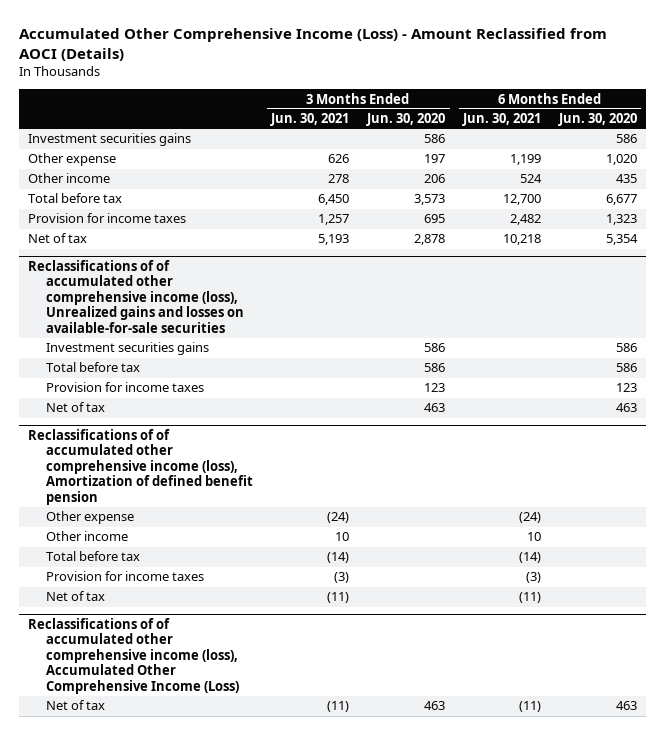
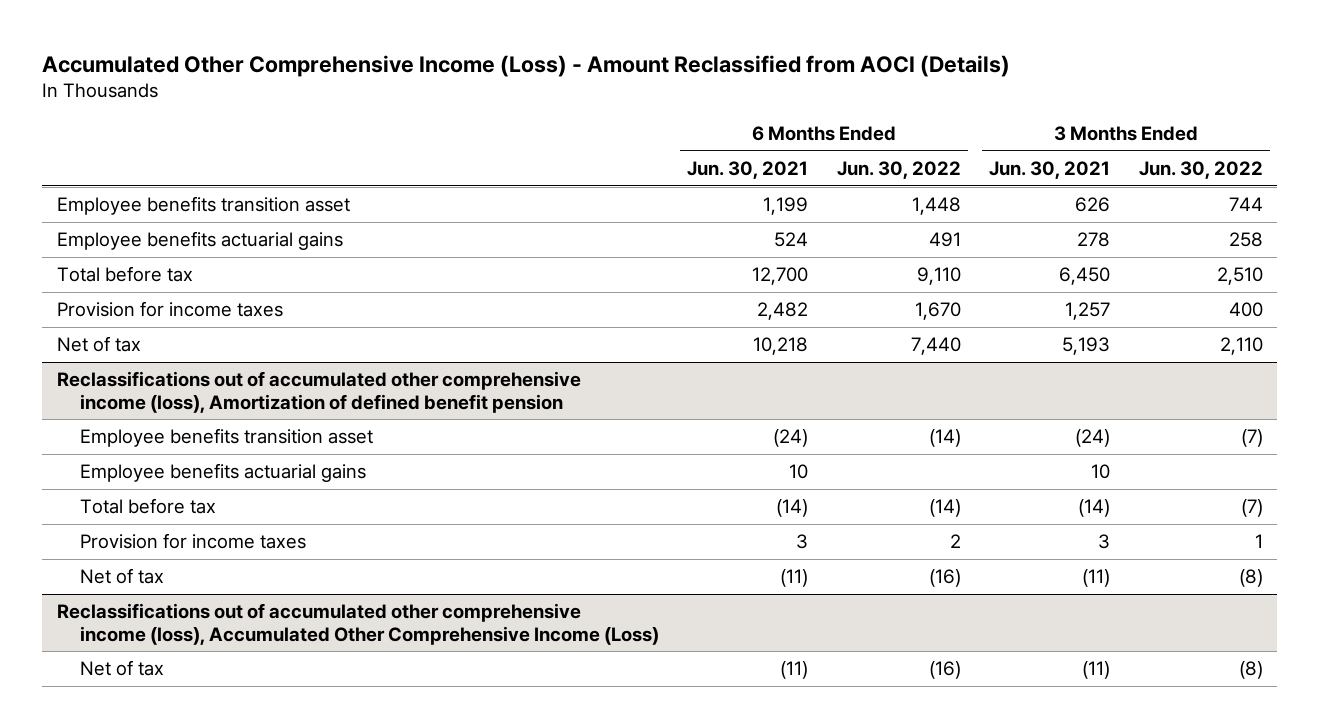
- | 3 Months Ended Jun. 30, 2021 | 3 Months Ended Jun. 30, 2020 | 6 Months Ended Jun. 30, 2021 | 6 Months Ended Jun. 30, 2020
+ | 6 Months Ended Jun. 30, 2021 | 6 Months Ended Jun. 30, 2022 | 3 Months Ended Jun. 30, 2021 | 3 Months Ended Jun. 30, 2022
- Investment securities gains | | 586 | | 586
- Other expense | 626 | 197 | 1,199 | 1,020
- Other income | 278 | 206 | 524 | 435
+ Employee benefits transition asset | 1,199 | 1,448 | 626 | 744
+ Employee benefits actuarial gains | 524 | 491 | 278 | 258
- Reclassifications of of accumulated other comprehensive income (loss), Unrealized gains and losses on available-for-sale securities
- Investment securities gains | | 586 | | 586
- Total before tax | | 586 | | 586
- Provision for income taxes | | 123 | | 123
- Net of tax | | 463 | | 463
- Reclassifications of of accumulated other comprehensive income (loss), Amortization of defined benefit pension
- Other expense | (24) | | (24) |
- Other income | 10 | | 10 |
+ Reclassifications out of accumulated other comprehensive income (loss), Amortization of defined benefit pension
+ Employee benefits transition asset | (24) | (14) | (24) | (7)
+ Employee benefits actuarial gains | 10 | | 10 |
- Provision for income taxes | (3) | | (3) |
+ Provision for income taxes | 3 | 2 | 3 | 1
- Reclassifications of of accumulated other comprehensive income (loss), Accumulated Other Comprehensive Income (Loss)
+ Reclassifications out of accumulated other comprehensive income (loss), Accumulated Other Comprehensive Income (Loss)

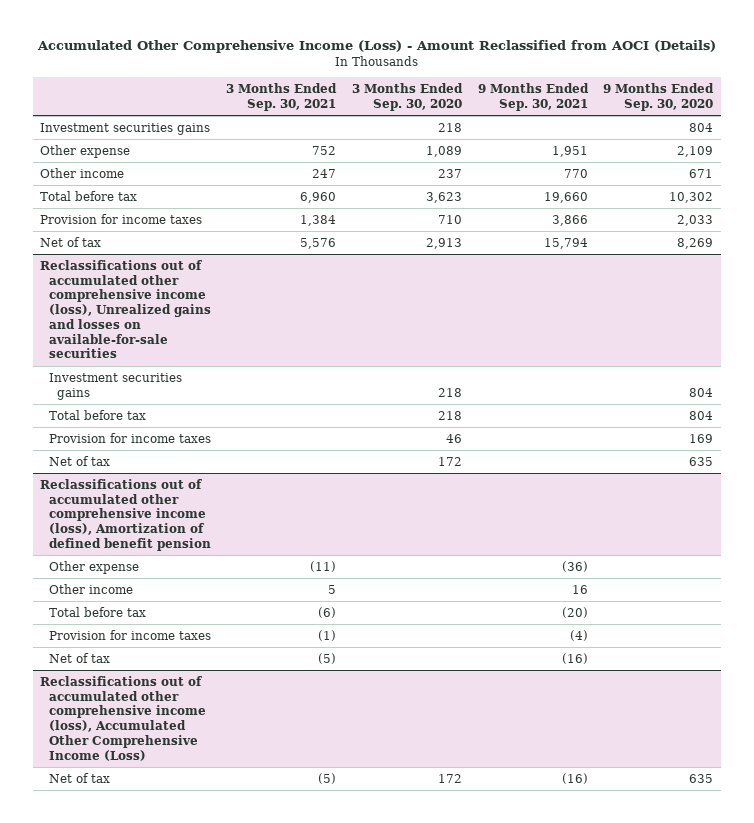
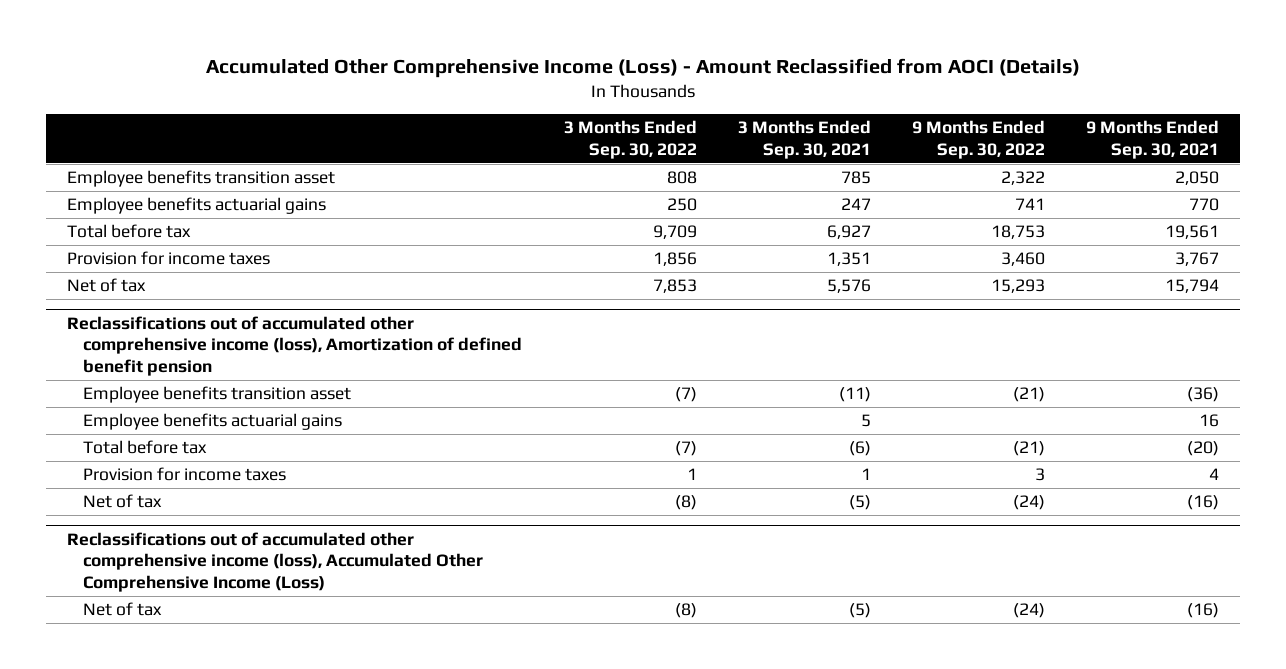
- | 3 Months Ended Sep. 30, 2021 | 3 Months Ended Sep. 30, 2020 | 9 Months Ended Sep. 30, 2021 | 9 Months Ended Sep. 30, 2020
+ | 3 Months Ended Sep. 30, 2022 | 3 Months Ended Sep. 30, 2021 | 9 Months Ended Sep. 30, 2022 | 9 Months Ended Sep. 30, 2021
- Investment securities gains | | 218 | | 804
- Other expense | 752 | 1,089 | 1,951 | 2,109
- Other income | 247 | 237 | 770 | 671
- Total before tax | 6,960 | 3,623 | 19,660 | 10,302
- Provision for income taxes | 1,384 | 710 | 3,866 | 2,033
+ Employee benefits transition asset | 808 | 785 | 2,322 | 2,050
+ Employee benefits actuarial gains | 250 | 247 | 741 | 770
+ Total before tax | 9,709 | 6,927 | 18,753 | 19,561
+ Provision for income taxes | 1,856 | 1,351 | 3,460 | 3,767
- Reclassifications out of accumulated other comprehensive income (loss), Unrealized gains and losses on available-for-sale securities
- Investment securities gains | | 218 | | 804
- Total before tax | | 218 | | 804
- Provision for income taxes | | 46 | | 169
- Net of tax | | 172 | | 635
@ Reclassifications out of accumulated other comprehensive income (loss), Amortization of defined benefit pension
- Other expense | (11) | | (36) |
- Other income | 5 | | 16 |
+ Employee benefits transition asset | (7) | (11) | (21) | (36)
+ Employee benefits actuarial gains | | 5 | | 16
- Provision for income taxes | (1) | | (4) |
+ Provision for income taxes | 1 | 1 | 3 | 4

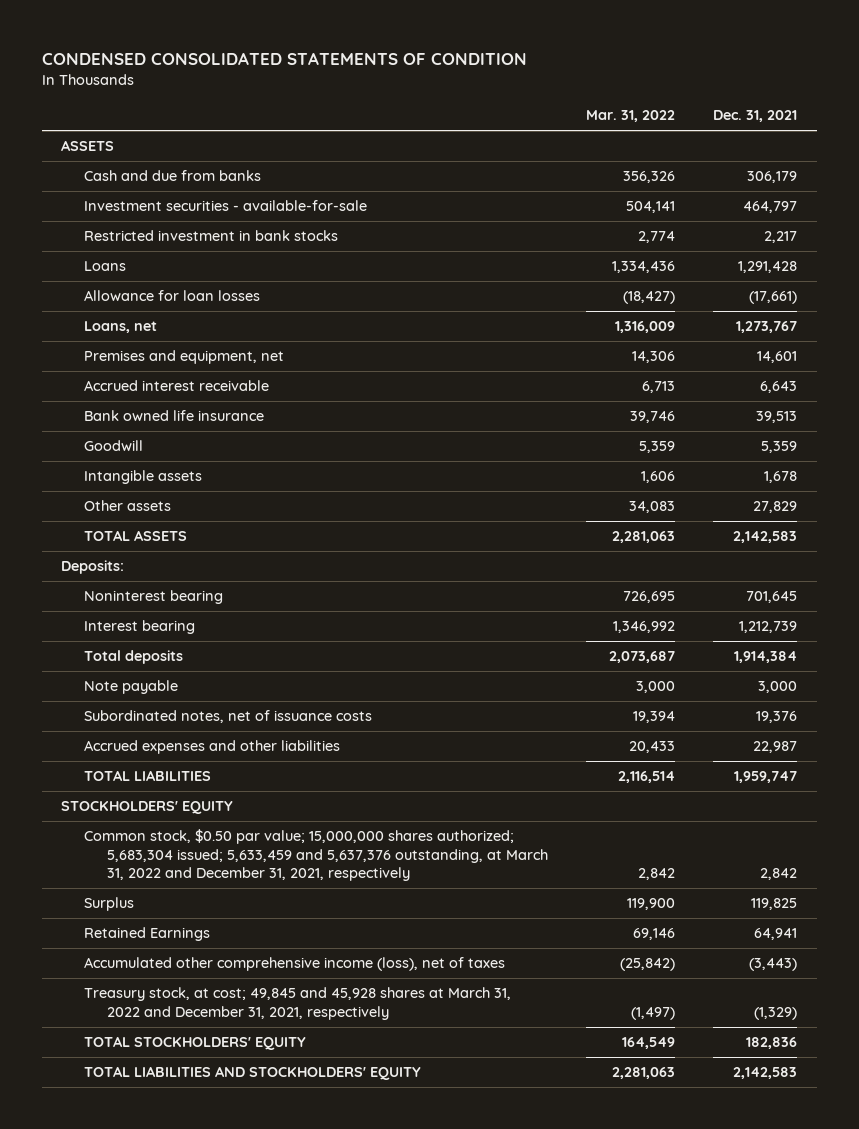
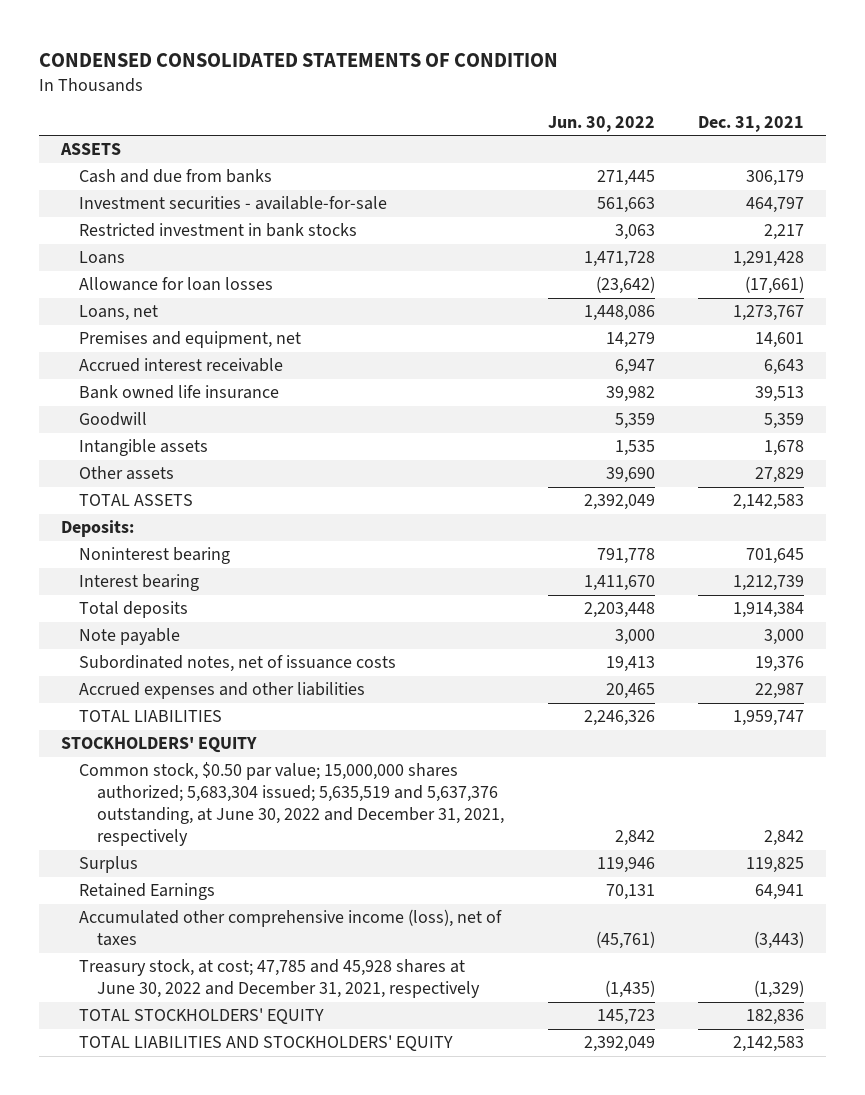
- | Mar. 31, 2022 | Dec. 31, 2021
+ | Jun. 30, 2022 | Dec. 31, 2021
- Common stock, $0.50 par value; 15,000,000 shares authorized; 5,683,304 issued; 5,633,459 and 5,637,376 outstanding, at March 31, 2022 and December 31, 2021, respectively | 2,842 | 2,842
+ Common stock, $0.50 par value; 15,000,000 shares authorized; 5,683,304 issued; 5,635,519 and 5,637,376 outstanding, at June 30, 2022 and December 31, 2021, respectively | 2,842 | 2,842
- Treasury stock, at cost; 49,845 and 45,928 shares at March 31, 2022 and December 31, 2021, respectively | (1,497) | (1,329)
+ Treasury stock, at cost; 47,785 and 45,928 shares at June 30, 2022 and December 31, 2021, respectively | (1,435) | (1,329)

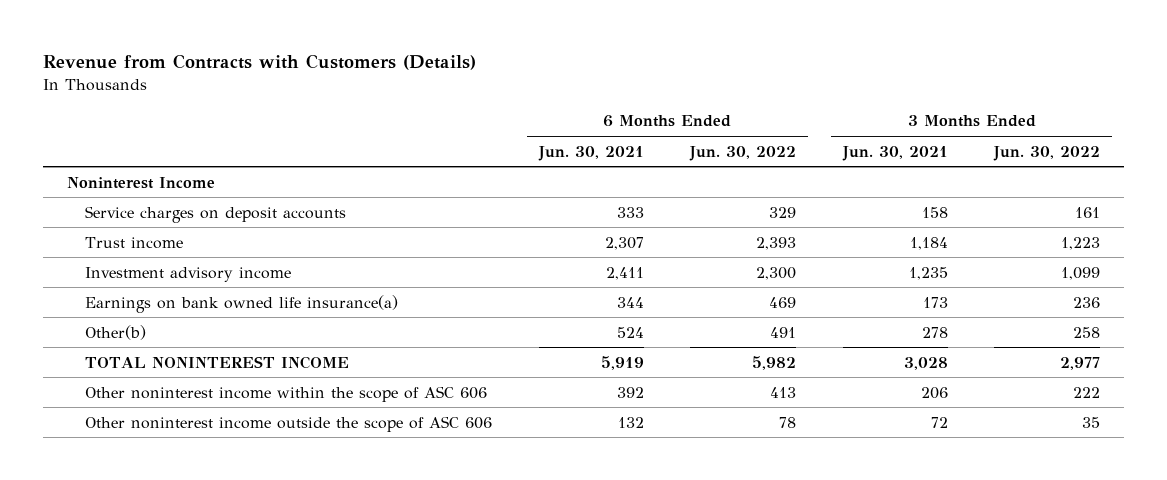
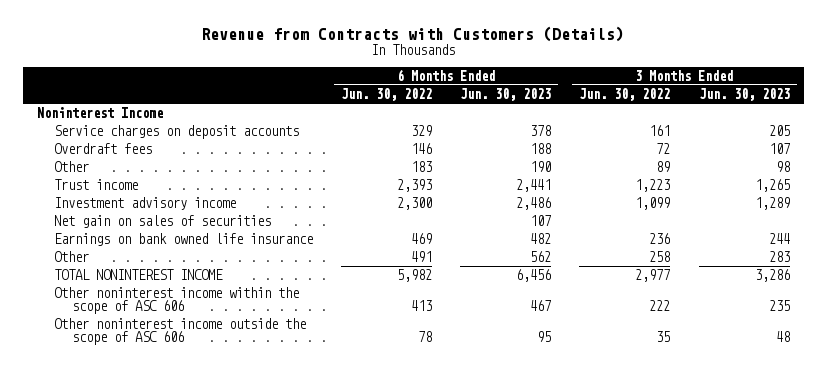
- | 6 Months Ended Jun. 30, 2021 | 6 Months Ended Jun. 30, 2022 | 3 Months Ended Jun. 30, 2021 | 3 Months Ended Jun. 30, 2022
+ | 6 Months Ended Jun. 30, 2022 | 6 Months Ended Jun. 30, 2023 | 3 Months Ended Jun. 30, 2022 | 3 Months Ended Jun. 30, 2023
+ Overdraft fees | 146 | 188 | 72 | 107
+ Other | 183 | 190 | 89 | 98
- Earnings on bank owned life insurance(a) | 344 | 469 | 173 | 236
- Other(b) | 524 | 491 | 278 | 258
+ Net gain on sales of securities | | 107 | |
+ Earnings on bank owned life insurance | 469 | 482 | 236 | 244
+ Other | 491 | 562 | 258 | 283

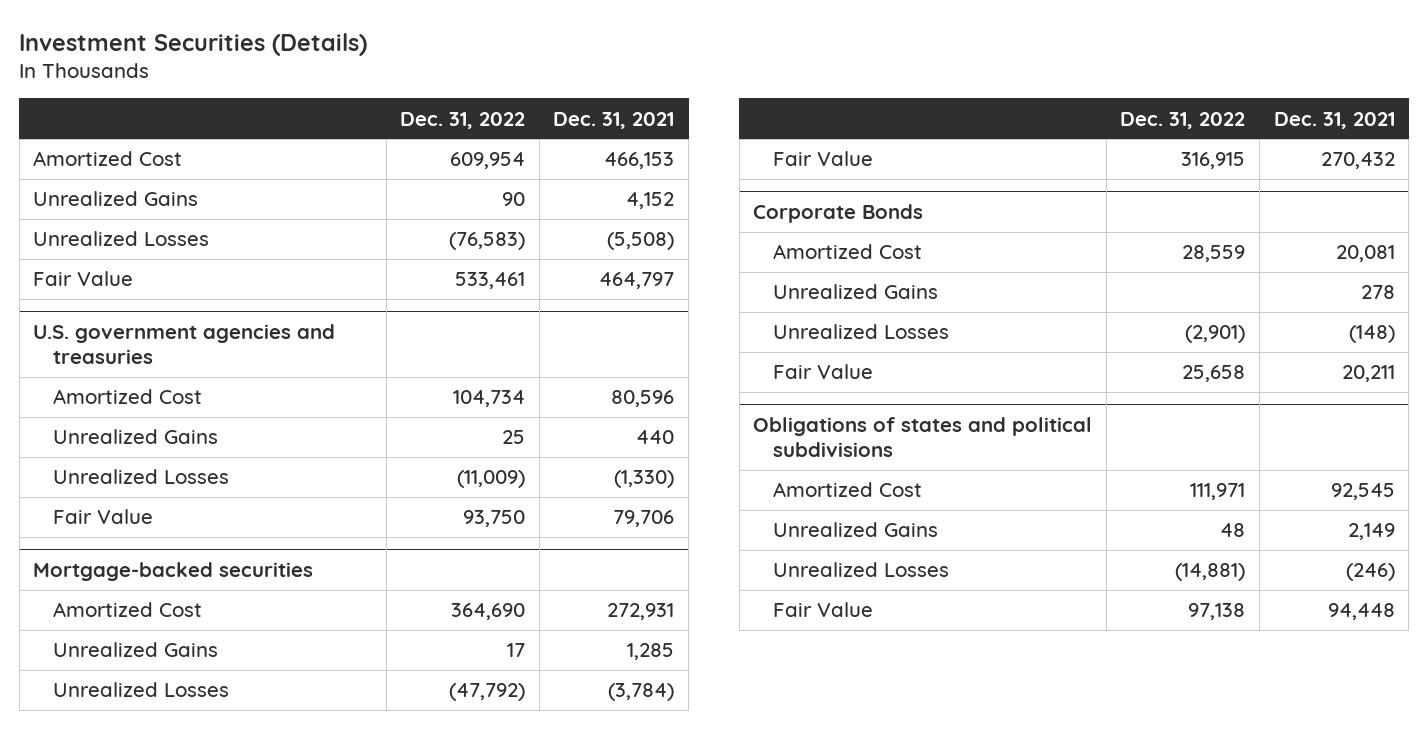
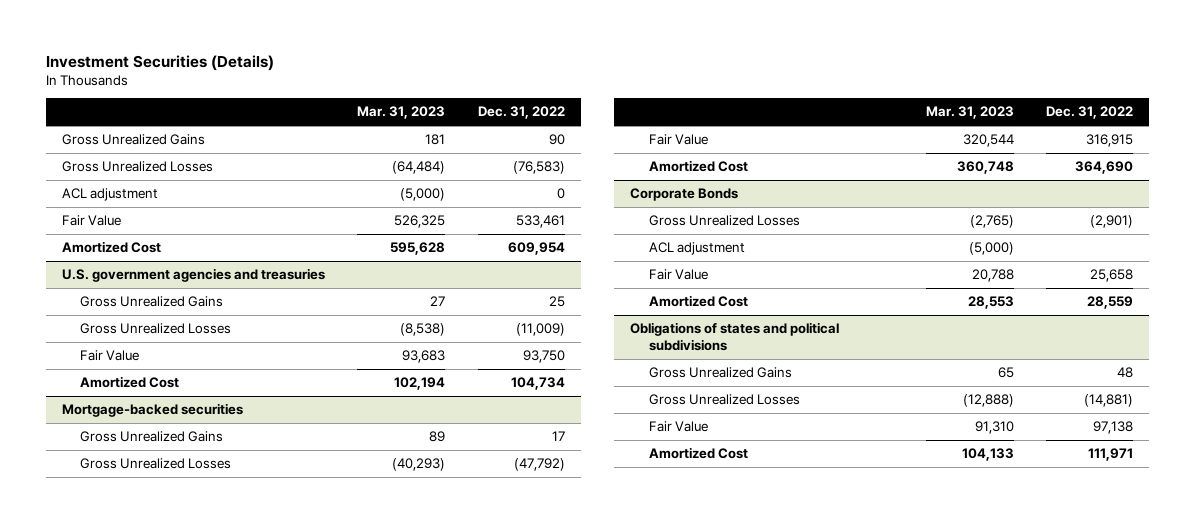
- | Dec. 31, 2022 | Dec. 31, 2021
+ | Mar. 31, 2023 | Dec. 31, 2022
- Unrealized Gains | 90 | 4,152
- Unrealized Losses | (76,583) | (5,508)
+ Gross Unrealized Gains | 181 | 90
+ Gross Unrealized Losses | (64,484) | (76,583)
+ ACL adjustment | (5,000) | 0
moved down: Amortized Cost | 595,628 | 609,954
@ U.S. government agencies and treasuries
- Unrealized Gains | 25 | 440
- Unrealized Losses | (11,009) | (1,330)
+ Gross Unrealized Gains | 27 | 25
+ Gross Unrealized Losses | (8,538) | (11,009)
moved down: Amortized Cost | 102,194 | 104,734
@ Mortgage-backed securities
- Unrealized Gains | 17 | 1,285
- Unrealized Losses | (47,792) | (3,784)
+ Gross Unrealized Gains | 89 | 17
+ Gross Unrealized Losses | (40,293) | (47,792)
moved down: Amortized Cost | 360,748 | 364,690
@ Corporate Bonds
- Unrealized Gains | | 278
- Unrealized Losses | (2,901) | (148)
+ Gross Unrealized Losses | (2,765) | (2,901)
+ ACL adjustment | (5,000) |
moved down: Amortized Cost | 28,553 | 28,559
@ Obligations of states and political subdivisions
- Unrealized Gains | 48 | 2,149
- Unrealized Losses | (14,881) | (246)
+ Gross Unrealized Gains | 65 | 48
+ Gross Unrealized Losses | (12,888) | (14,881)
moved down: Amortized Cost | 104,133 | 111,971

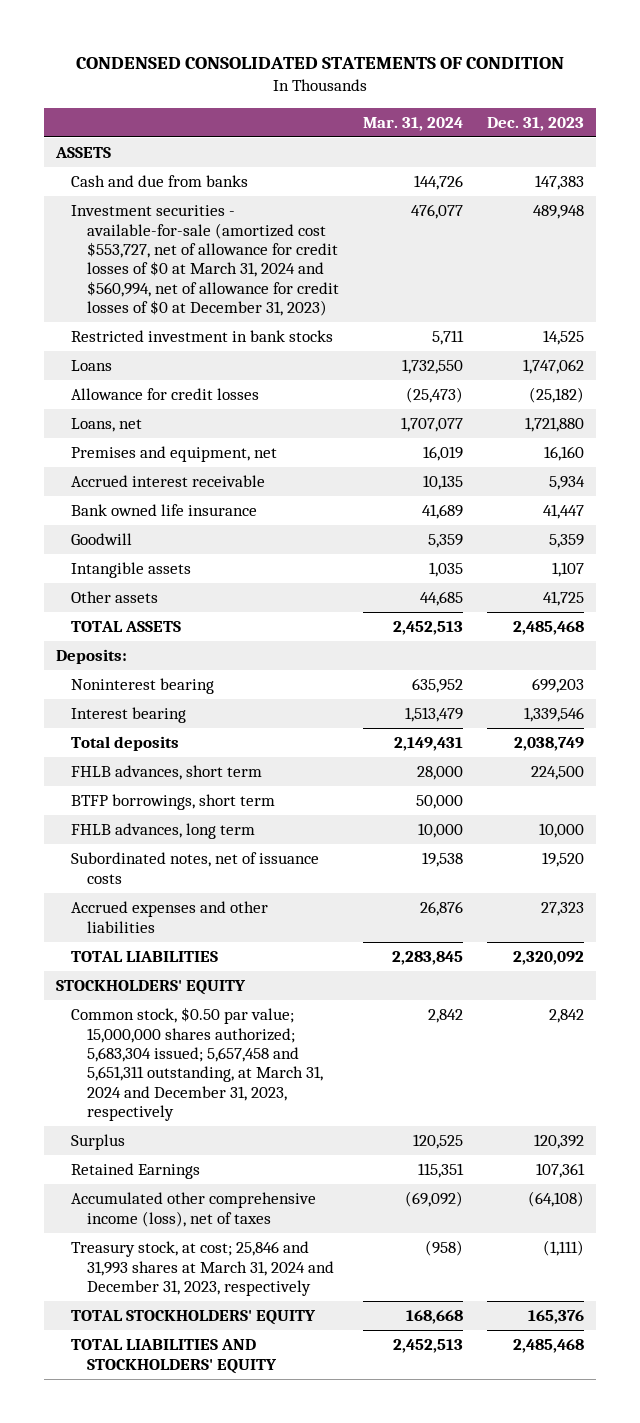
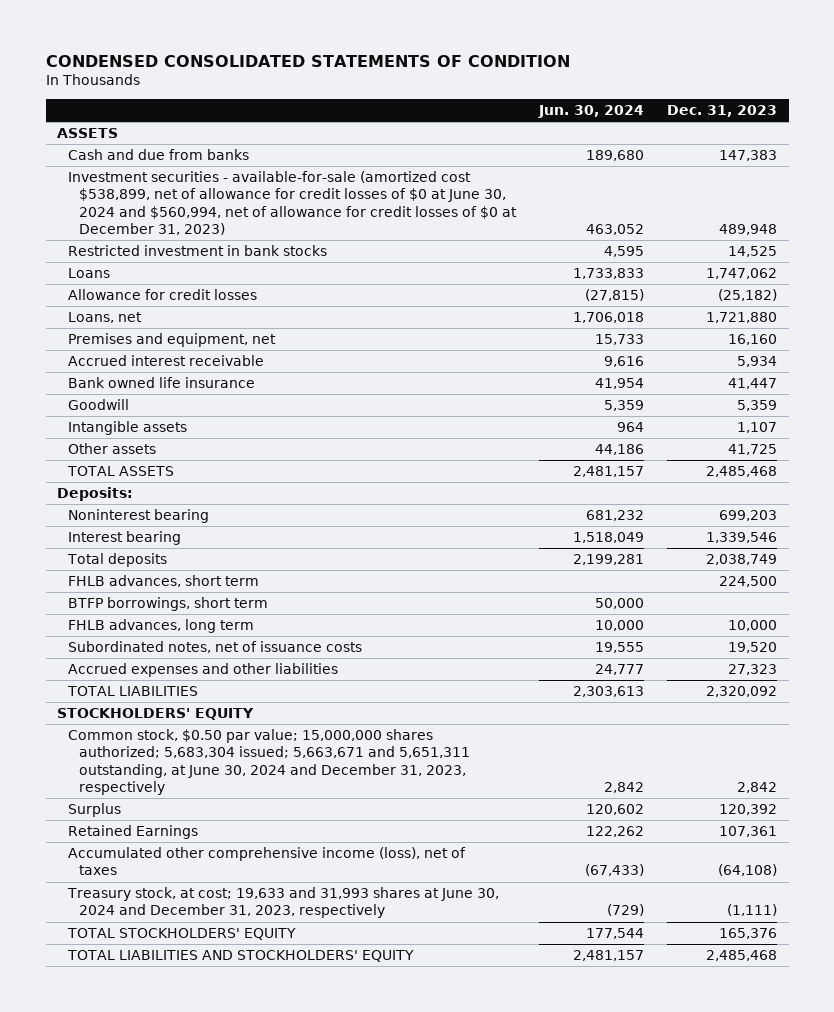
- | Mar. 31, 2024 | Dec. 31, 2023
+ | Jun. 30, 2024 | Dec. 31, 2023
- Investment securities - available-for-sale (amortized cost $553,727, net of allowance for credit losses of $0 at March 31, 2024 and $560,994, net of allowance for credit losses of $0 at December 31, 2023) | 476,077 | 489,948
+ Investment securities - available-for-sale (amortized cost $538,899, net of allowance for credit losses of $0 at June 30, 2024 and $560,994, net of allowance for credit losses of $0 at December 31, 2023) | 463,052 | 489,948
- Common stock, $0.50 par value; 15,000,000 shares authorized; 5,683,304 issued; 5,657,458 and 5,651,311 outstanding, at March 31, 2024 and December 31, 2023, respectively | 2,842 | 2,842
+ Common stock, $0.50 par value; 15,000,000 shares authorized; 5,683,304 issued; 5,663,671 and 5,651,311 outstanding, at June 30, 2024 and December 31, 2023, respectively | 2,842 | 2,842
- Treasury stock, at cost; 25,846 and 31,993 shares at March 31, 2024 and December 31, 2023, respectively | (958) | (1,111)
+ Treasury stock, at cost; 19,633 and 31,993 shares at June 30, 2024 and December 31, 2023, respectively | (729) | (1,111)

